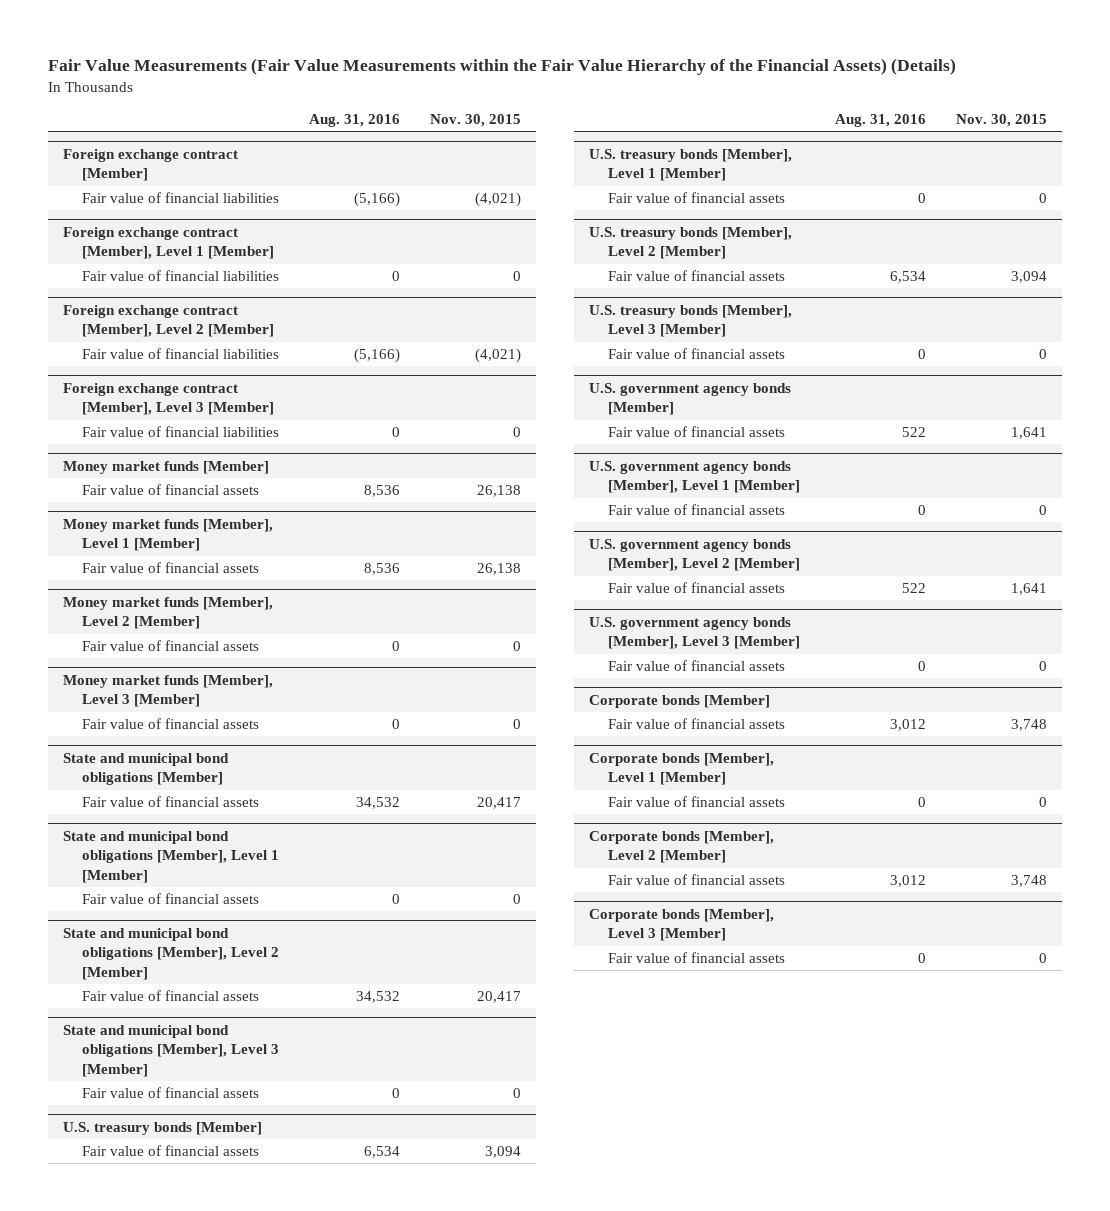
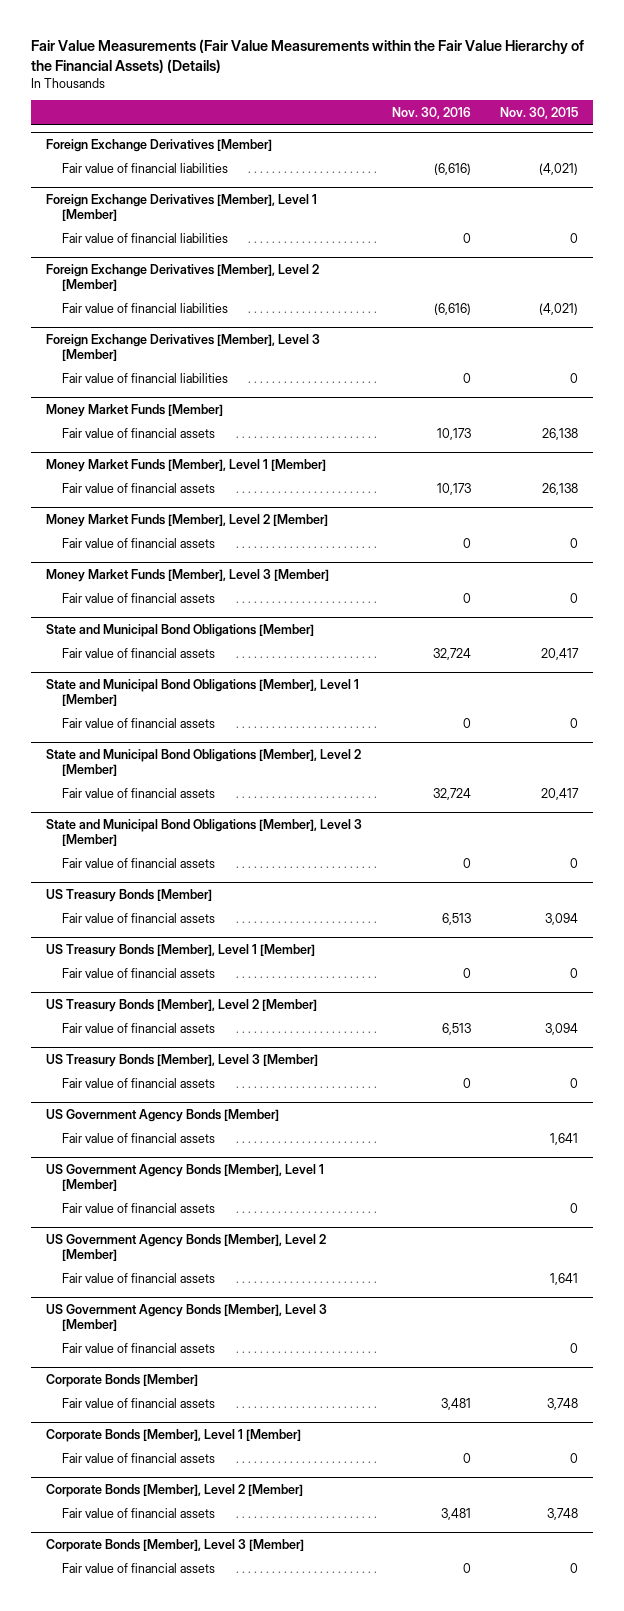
- | Aug. 31, 2016 | Nov. 30, 2015
+ | Nov. 30, 2016 | Nov. 30, 2015
- Foreign exchange contract [Member]
+ Foreign Exchange Derivatives [Member]
- Foreign exchange contract [Member], Level 1 [Member]
+ Foreign Exchange Derivatives [Member], Level 1 [Member]
- Foreign exchange contract [Member], Level 2 [Member]
+ Foreign Exchange Derivatives [Member], Level 2 [Member]
- Foreign exchange contract [Member], Level 3 [Member]
+ Foreign Exchange Derivatives [Member], Level 3 [Member]
- Money market funds [Member]
+ Money Market Funds [Member]
- Money market funds [Member], Level 1 [Member]
+ Money Market Funds [Member], Level 1 [Member]
- Money market funds [Member], Level 2 [Member]
+ Money Market Funds [Member], Level 2 [Member]
- Money market funds [Member], Level 3 [Member]
+ Money Market Funds [Member], Level 3 [Member]
- State and municipal bond obligations [Member]
+ State and Municipal Bond Obligations [Member]
- State and municipal bond obligations [Member], Level 1 [Member]
+ State and Municipal Bond Obligations [Member], Level 1 [Member]
- State and municipal bond obligations [Member], Level 2 [Member]
+ State and Municipal Bond Obligations [Member], Level 2 [Member]
- State and municipal bond obligations [Member], Level 3 [Member]
+ State and Municipal Bond Obligations [Member], Level 3 [Member]
- U.S. treasury bonds [Member]
+ US Treasury Bonds [Member]
- U.S. treasury bonds [Member], Level 1 [Member]
+ US Treasury Bonds [Member], Level 1 [Member]
- U.S. treasury bonds [Member], Level 2 [Member]
+ US Treasury Bonds [Member], Level 2 [Member]
- U.S. treasury bonds [Member], Level 3 [Member]
+ US Treasury Bonds [Member], Level 3 [Member]
- U.S. government agency bonds [Member]
+ US Government Agency Bonds [Member]
- U.S. government agency bonds [Member], Level 1 [Member]
+ US Government Agency Bonds [Member], Level 1 [Member]
- U.S. government agency bonds [Member], Level 2 [Member]
+ US Government Agency Bonds [Member], Level 2 [Member]
- U.S. government agency bonds [Member], Level 3 [Member]
+ US Government Agency Bonds [Member], Level 3 [Member]
- Corporate bonds [Member]
+ Corporate Bonds [Member]
- Corporate bonds [Member], Level 1 [Member]
+ Corporate Bonds [Member], Level 1 [Member]
- Corporate bonds [Member], Level 2 [Member]
+ Corporate Bonds [Member], Level 2 [Member]
- Corporate bonds [Member], Level 3 [Member]
+ Corporate Bonds [Member], Level 3 [Member]

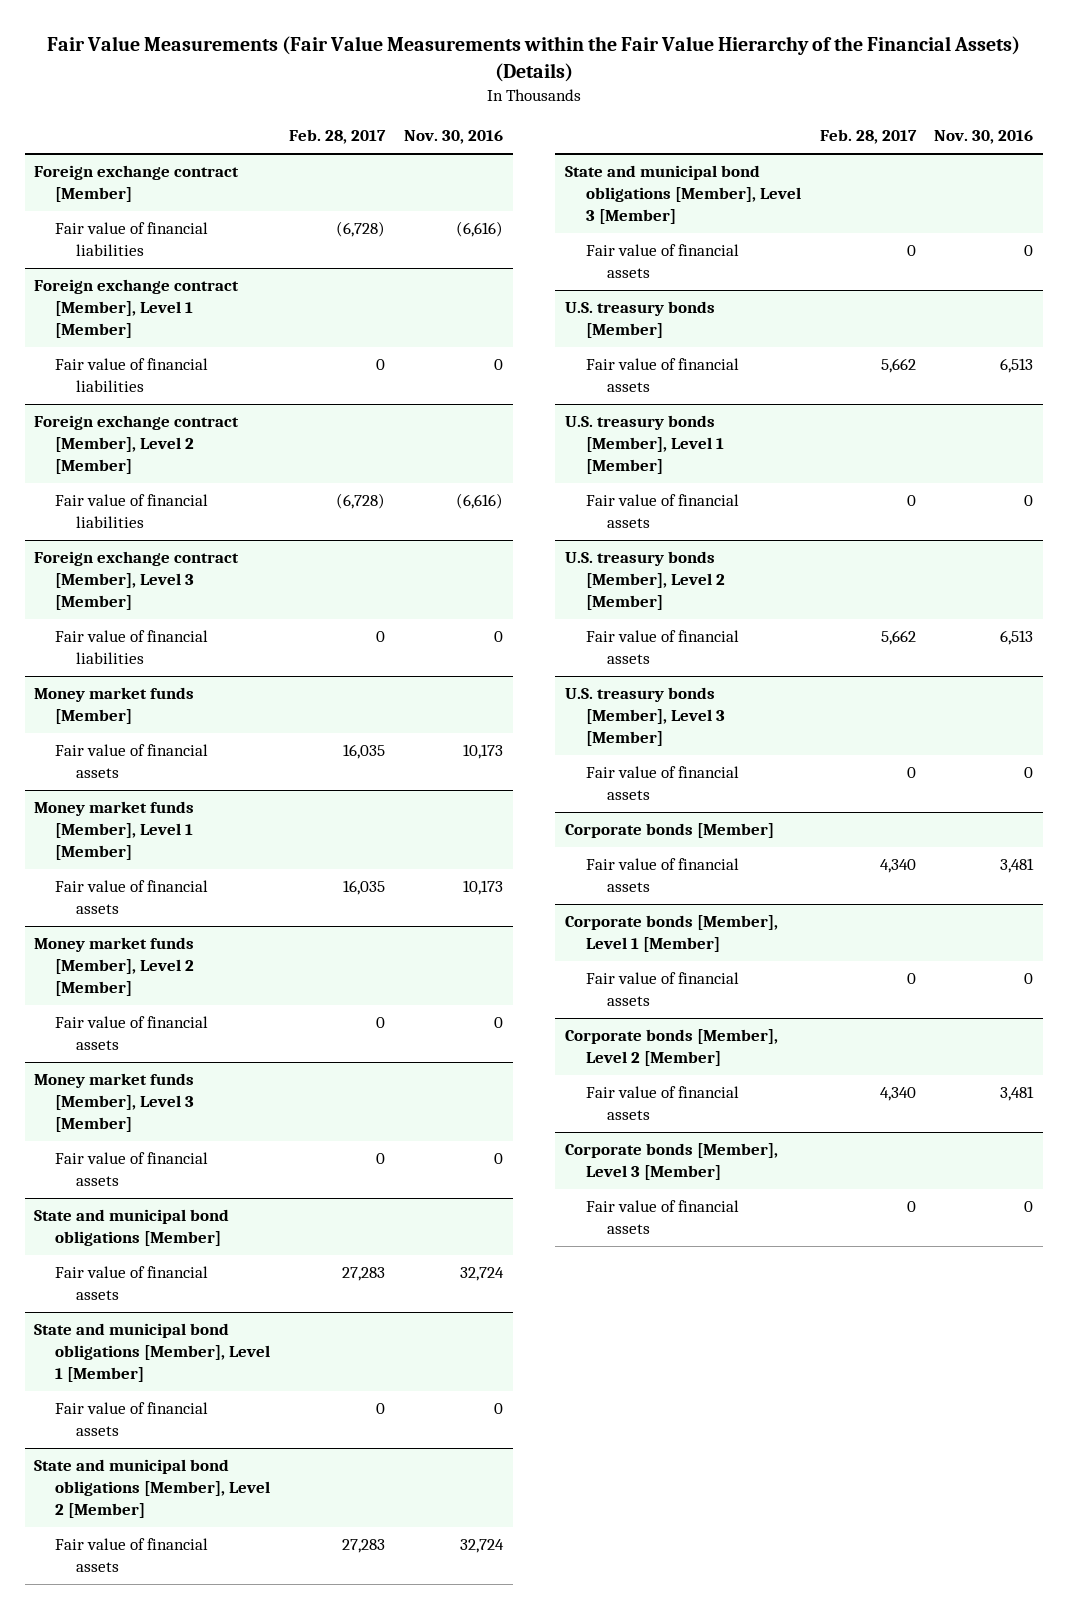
- | Nov. 30, 2016 | Nov. 30, 2015
+ | Feb. 28, 2017 | Nov. 30, 2016
- Foreign Exchange Derivatives [Member]
+ Foreign exchange contract [Member]
- Foreign Exchange Derivatives [Member], Level 1 [Member]
+ Foreign exchange contract [Member], Level 1 [Member]
- Foreign Exchange Derivatives [Member], Level 2 [Member]
+ Foreign exchange contract [Member], Level 2 [Member]
- Foreign Exchange Derivatives [Member], Level 3 [Member]
+ Foreign exchange contract [Member], Level 3 [Member]
- Money Market Funds [Member]
+ Money market funds [Member]
- Money Market Funds [Member], Level 1 [Member]
+ Money market funds [Member], Level 1 [Member]
- Money Market Funds [Member], Level 2 [Member]
+ Money market funds [Member], Level 2 [Member]
- Money Market Funds [Member], Level 3 [Member]
+ Money market funds [Member], Level 3 [Member]
- State and Municipal Bond Obligations [Member]
+ State and municipal bond obligations [Member]
- State and Municipal Bond Obligations [Member], Level 1 [Member]
+ State and municipal bond obligations [Member], Level 1 [Member]
- State and Municipal Bond Obligations [Member], Level 2 [Member]
+ State and municipal bond obligations [Member], Level 2 [Member]
- State and Municipal Bond Obligations [Member], Level 3 [Member]
+ State and municipal bond obligations [Member], Level 3 [Member]
- US Treasury Bonds [Member]
+ U.S. treasury bonds [Member]
- US Treasury Bonds [Member], Level 1 [Member]
+ U.S. treasury bonds [Member], Level 1 [Member]
- US Treasury Bonds [Member], Level 2 [Member]
+ U.S. treasury bonds [Member], Level 2 [Member]
- US Treasury Bonds [Member], Level 3 [Member]
+ U.S. treasury bonds [Member], Level 3 [Member]
- US Government Agency Bonds [Member]
- Fair value of financial assets | | 1,641
- US Government Agency Bonds [Member], Level 1 [Member]
- Fair value of financial assets | | 0
- US Government Agency Bonds [Member], Level 2 [Member]
- Fair value of financial assets | | 1,641
- US Government Agency Bonds [Member], Level 3 [Member]
- Fair value of financial assets | | 0
- Corporate Bonds [Member]
+ Corporate bonds [Member]
- Corporate Bonds [Member], Level 1 [Member]
+ Corporate bonds [Member], Level 1 [Member]
- Corporate Bonds [Member], Level 2 [Member]
+ Corporate bonds [Member], Level 2 [Member]
- Corporate Bonds [Member], Level 3 [Member]
+ Corporate bonds [Member], Level 3 [Member]

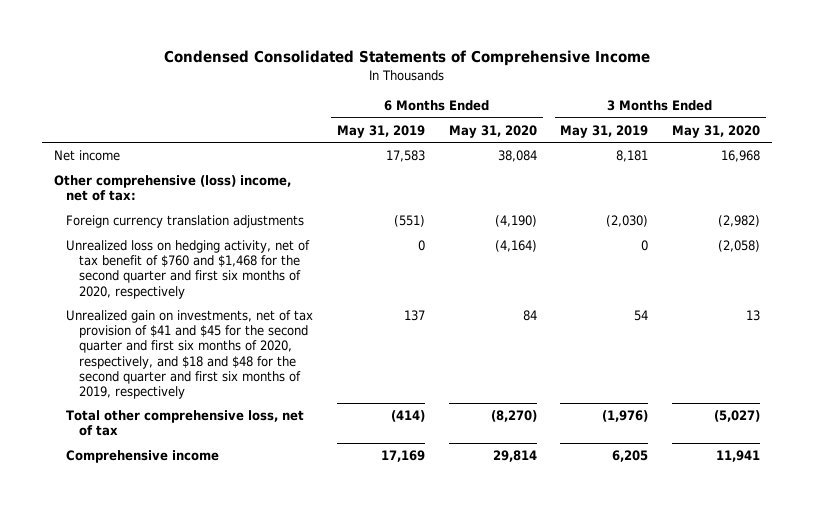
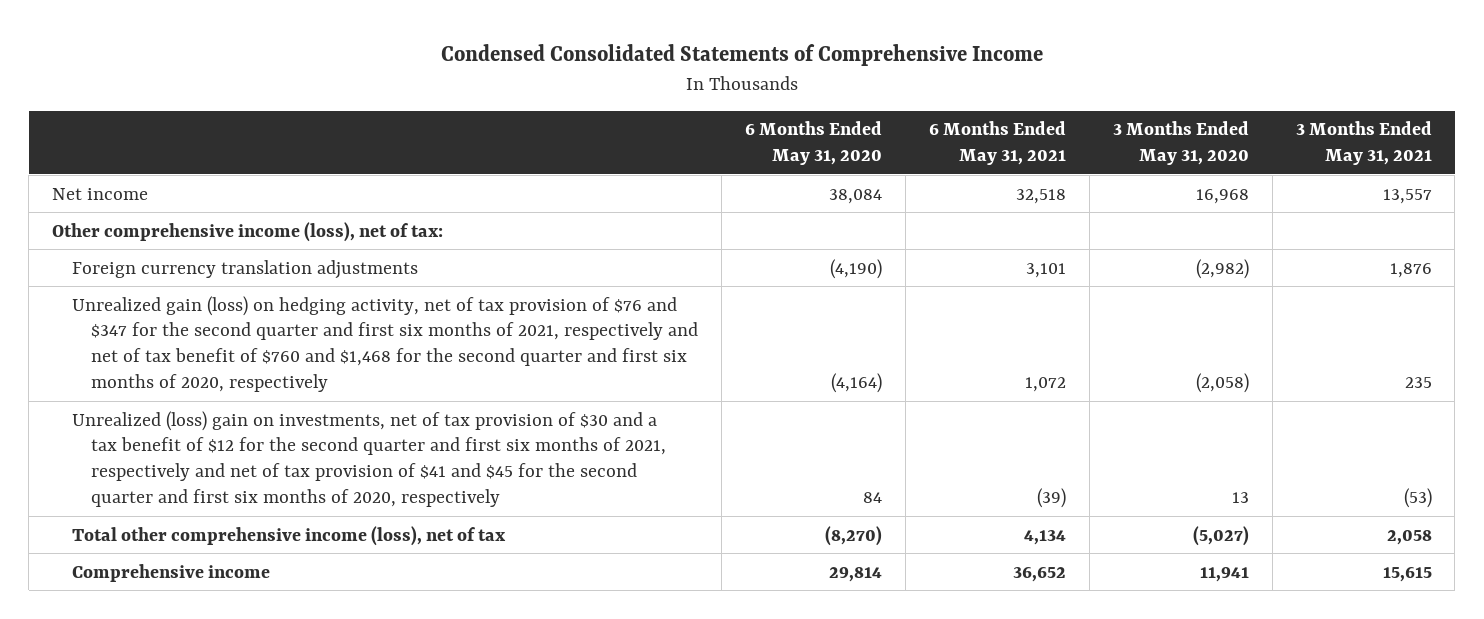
- | 6 Months Ended May 31, 2019 | 6 Months Ended May 31, 2020 | 3 Months Ended May 31, 2019 | 3 Months Ended May 31, 2020
+ | 6 Months Ended May 31, 2020 | 6 Months Ended May 31, 2021 | 3 Months Ended May 31, 2020 | 3 Months Ended May 31, 2021
- Other comprehensive (loss) income, net of tax:
+ Other comprehensive income (loss), net of tax:
- Unrealized loss on hedging activity, net of tax benefit of $760 and $1,468 for the second quarter and first six months of 2020, respectively | 0 | (4,164) | 0 | (2,058)
- Unrealized gain on investments, net of tax provision of $41 and $45 for the second quarter and first six months of 2020, respectively, and $18 and $48 for the second quarter and first six months of 2019, respectively | 137 | 84 | 54 | 13
- Total other comprehensive loss, net of tax | (414) | (8,270) | (1,976) | (5,027)
+ Unrealized gain (loss) on hedging activity, net of tax provision of $76 and $347 for the second quarter and first six months of 2021, respectively and net of tax benefit of $760 and $1,468 for the second quarter and first six months of 2020, respectively | (4,164) | 1,072 | (2,058) | 235
+ Unrealized (loss) gain on investments, net of tax provision of $30 and a tax benefit of $12 for the second quarter and first six months of 2021, respectively and net of tax provision of $41 and $45 for the second quarter and first six months of 2020, respectively | 84 | (39) | 13 | (53)
+ Total other comprehensive income (loss), net of tax | (8,270) | 4,134 | (5,027) | 2,058

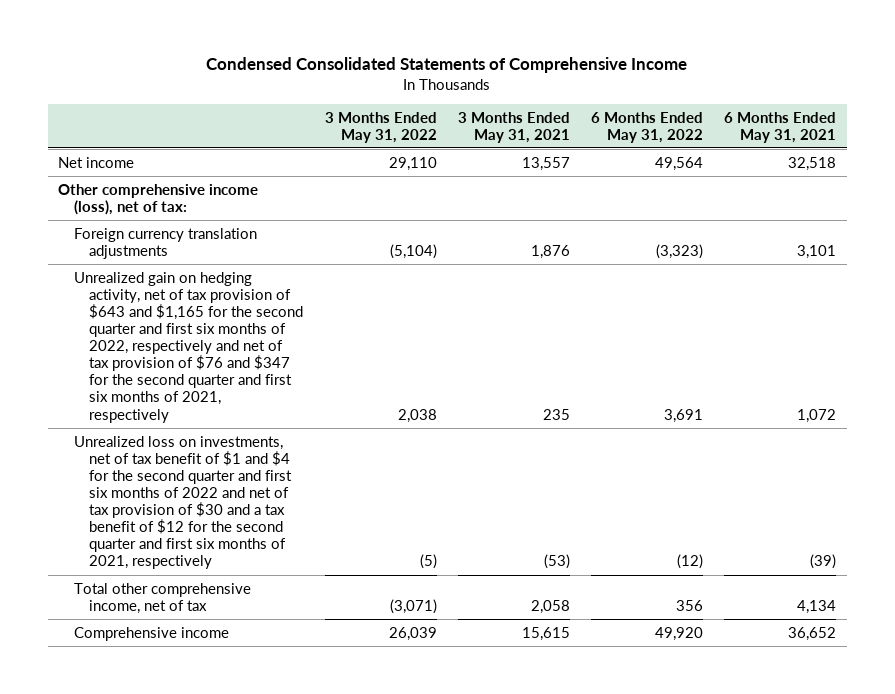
- | 6 Months Ended May 31, 2020 | 6 Months Ended May 31, 2021 | 3 Months Ended May 31, 2020 | 3 Months Ended May 31, 2021
+ | 3 Months Ended May 31, 2022 | 3 Months Ended May 31, 2021 | 6 Months Ended May 31, 2022 | 6 Months Ended May 31, 2021
- Unrealized gain (loss) on hedging activity, net of tax provision of $76 and $347 for the second quarter and first six months of 2021, respectively and net of tax benefit of $760 and $1,468 for the second quarter and first six months of 2020, respectively | (4,164) | 1,072 | (2,058) | 235
- Unrealized (loss) gain on investments, net of tax provision of $30 and a tax benefit of $12 for the second quarter and first six months of 2021, respectively and net of tax provision of $41 and $45 for the second quarter and first six months of 2020, respectively | 84 | (39) | 13 | (53)
- Total other comprehensive income (loss), net of tax | (8,270) | 4,134 | (5,027) | 2,058
+ Unrealized gain on hedging activity, net of tax provision of $643 and $1,165 for the second quarter and first six months of 2022, respectively and net of tax provision of $76 and $347 for the second quarter and first six months of 2021, respectively | 2,038 | 235 | 3,691 | 1,072
+ Unrealized loss on investments, net of tax benefit of $1 and $4 for the second quarter and first six months of 2022 and net of tax provision of $30 and a tax benefit of $12 for the second quarter and first six months of 2021, respectively | (5) | (53) | (12) | (39)
+ Total other comprehensive income, net of tax | (3,071) | 2,058 | 356 | 4,134

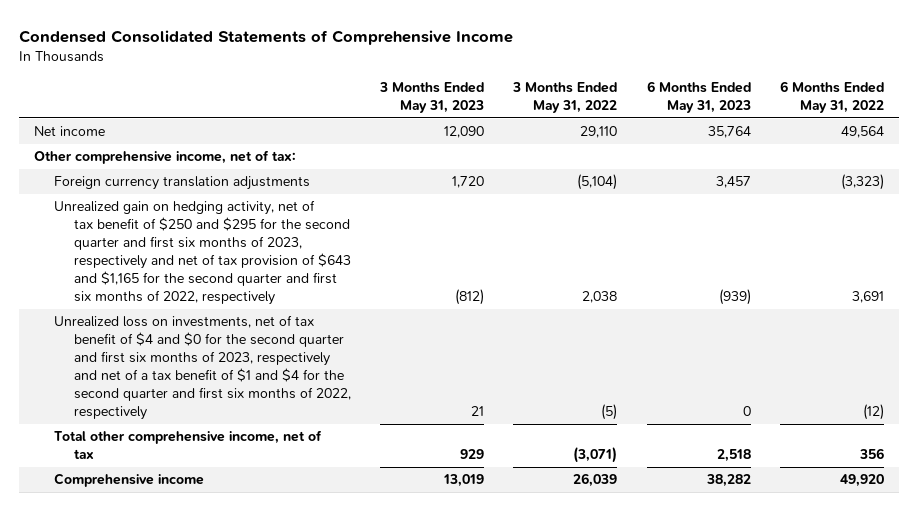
- | 3 Months Ended May 31, 2022 | 3 Months Ended May 31, 2021 | 6 Months Ended May 31, 2022 | 6 Months Ended May 31, 2021
+ | 3 Months Ended May 31, 2023 | 3 Months Ended May 31, 2022 | 6 Months Ended May 31, 2023 | 6 Months Ended May 31, 2022
- Other comprehensive income (loss), net of tax:
+ Other comprehensive income, net of tax:
- Unrealized gain on hedging activity, net of tax provision of $643 and $1,165 for the second quarter and first six months of 2022, respectively and net of tax provision of $76 and $347 for the second quarter and first six months of 2021, respectively | 2,038 | 235 | 3,691 | 1,072
- Unrealized loss on investments, net of tax benefit of $1 and $4 for the second quarter and first six months of 2022 and net of tax provision of $30 and a tax benefit of $12 for the second quarter and first six months of 2021, respectively | (5) | (53) | (12) | (39)
+ Unrealized gain on hedging activity, net of tax benefit of $250 and $295 for the second quarter and first six months of 2023, respectively and net of tax provision of $643 and $1,165 for the second quarter and first six months of 2022, respectively | (812) | 2,038 | (939) | 3,691
+ Unrealized loss on investments, net of tax benefit of $4 and $0 for the second quarter and first six months of 2023, respectively and net of a tax benefit of $1 and $4 for the second quarter and first six months of 2022, respectively | 21 | (5) | 0 | (12)

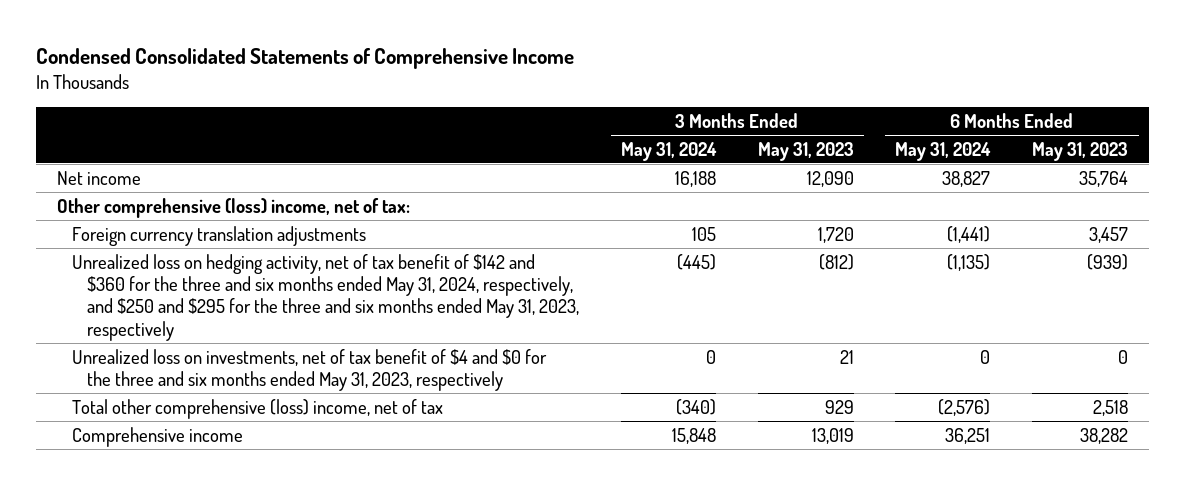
- | 3 Months Ended May 31, 2023 | 3 Months Ended May 31, 2022 | 6 Months Ended May 31, 2023 | 6 Months Ended May 31, 2022
+ | 3 Months Ended May 31, 2024 | 3 Months Ended May 31, 2023 | 6 Months Ended May 31, 2024 | 6 Months Ended May 31, 2023
- Other comprehensive income, net of tax:
+ Other comprehensive (loss) income, net of tax:
- Unrealized gain on hedging activity, net of tax benefit of $250 and $295 for the second quarter and first six months of 2023, respectively and net of tax provision of $643 and $1,165 for the second quarter and first six months of 2022, respectively | (812) | 2,038 | (939) | 3,691
- Unrealized loss on investments, net of tax benefit of $4 and $0 for the second quarter and first six months of 2023, respectively and net of a tax benefit of $1 and $4 for the second quarter and first six months of 2022, respectively | 21 | (5) | 0 | (12)
- Total other comprehensive income, net of tax | 929 | (3,071) | 2,518 | 356
+ Unrealized loss on hedging activity, net of tax benefit of $142 and $360 for the three and six months ended May 31, 2024, respectively, and $250 and $295 for the three and six months ended May 31, 2023, respectively | (445) | (812) | (1,135) | (939)
+ Unrealized loss on investments, net of tax benefit of $4 and $0 for the three and six months ended May 31, 2023, respectively | 0 | 21 | 0 | 0
+ Total other comprehensive (loss) income, net of tax | (340) | 929 | (2,576) | 2,518

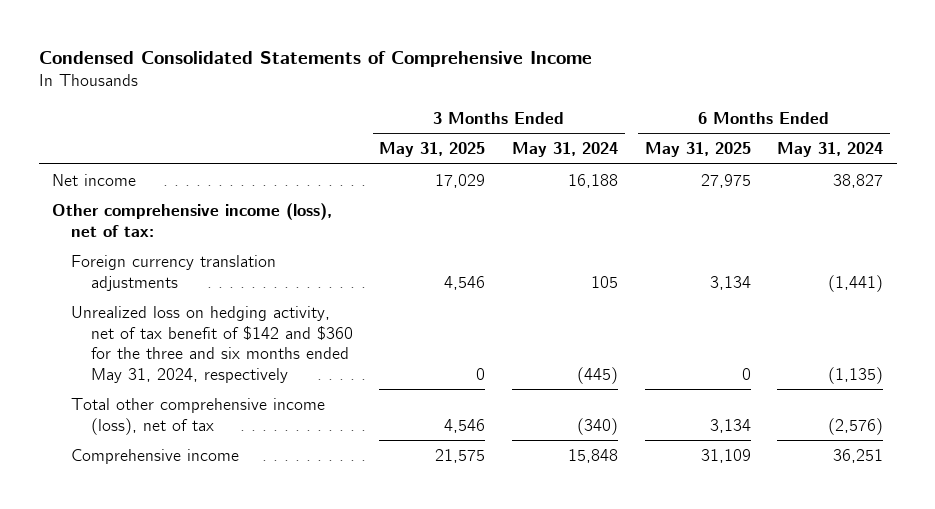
- | 3 Months Ended May 31, 2024 | 3 Months Ended May 31, 2023 | 6 Months Ended May 31, 2024 | 6 Months Ended May 31, 2023
+ | 3 Months Ended May 31, 2025 | 3 Months Ended May 31, 2024 | 6 Months Ended May 31, 2025 | 6 Months Ended May 31, 2024
- Other comprehensive (loss) income, net of tax:
+ Other comprehensive income (loss), net of tax:
- Unrealized loss on hedging activity, net of tax benefit of $142 and $360 for the three and six months ended May 31, 2024, respectively, and $250 and $295 for the three and six months ended May 31, 2023, respectively | (445) | (812) | (1,135) | (939)
- Unrealized loss on investments, net of tax benefit of $4 and $0 for the three and six months ended May 31, 2023, respectively | 0 | 21 | 0 | 0
- Total other comprehensive (loss) income, net of tax | (340) | 929 | (2,576) | 2,518
+ Unrealized loss on hedging activity, net of tax benefit of $142 and $360 for the three and six months ended May 31, 2024, respectively | 0 | (445) | 0 | (1,135)
+ Total other comprehensive income (loss), net of tax | 4,546 | (340) | 3,134 | (2,576)

